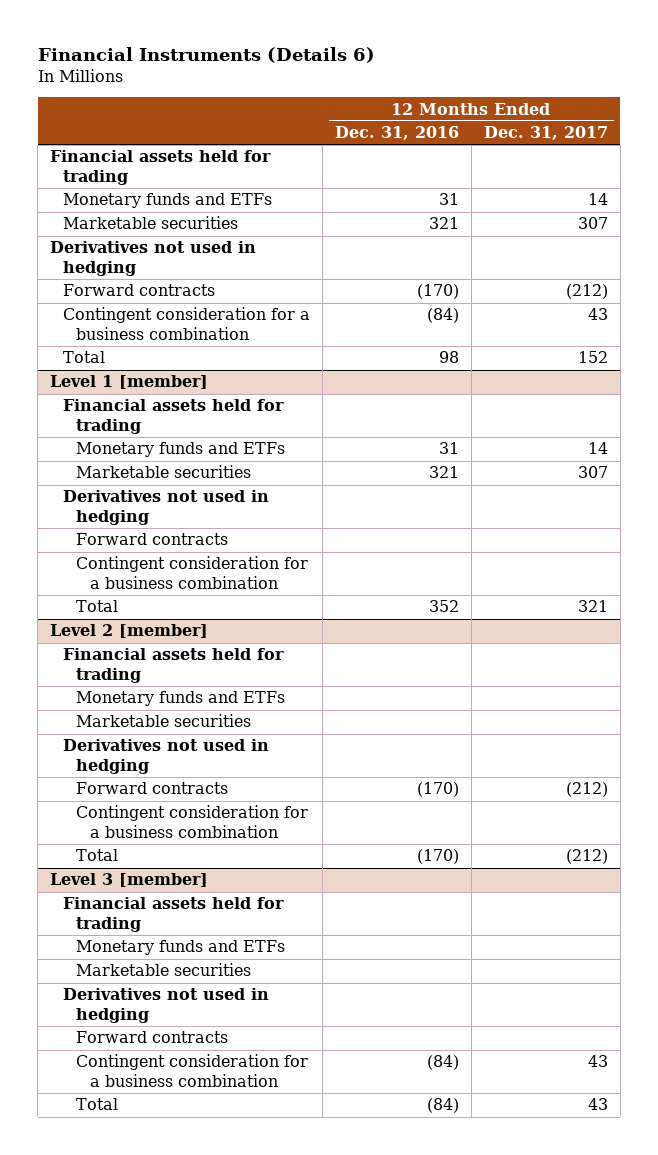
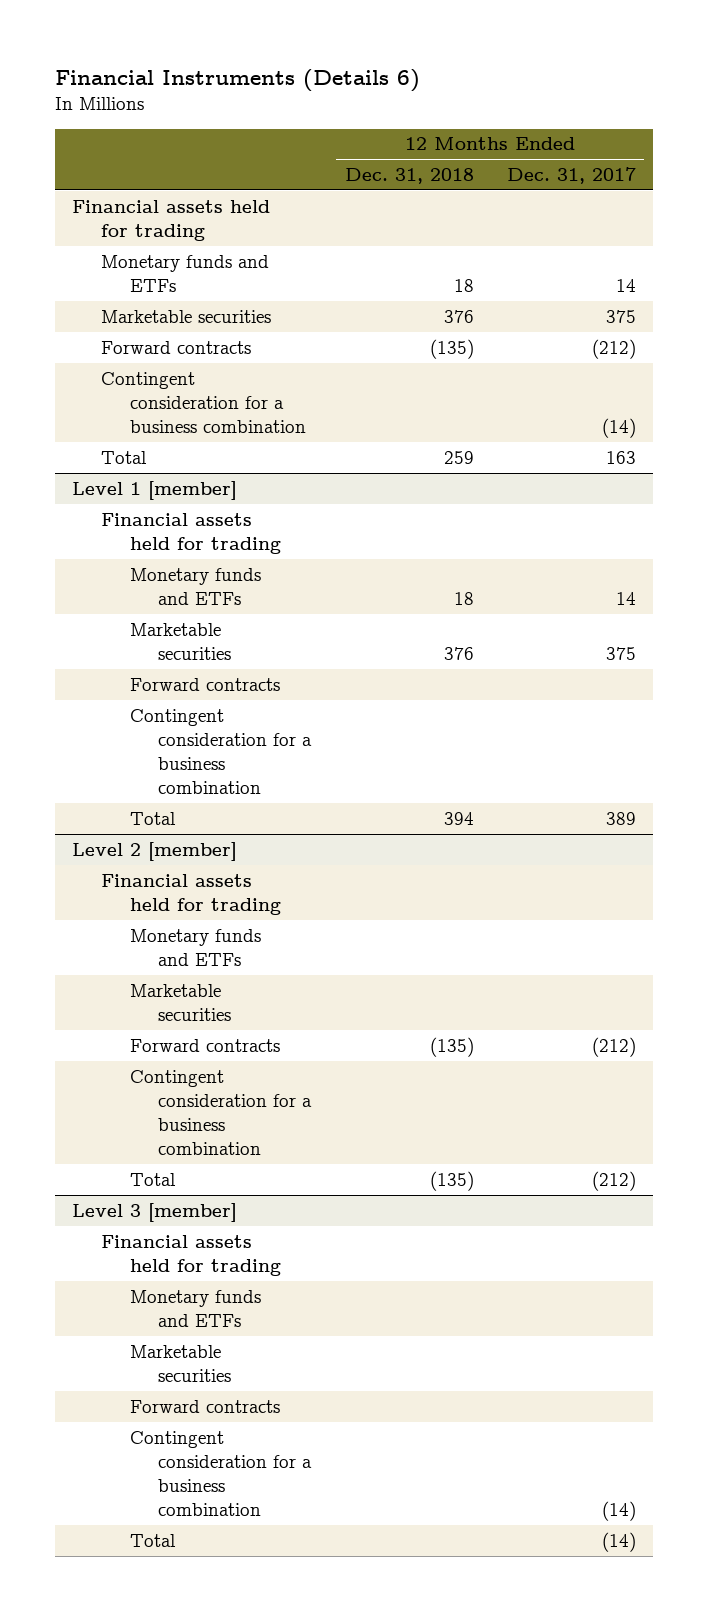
- | 12 Months Ended Dec. 31, 2016 | 12 Months Ended Dec. 31, 2017
+ | 12 Months Ended Dec. 31, 2018 | 12 Months Ended Dec. 31, 2017
- Marketable securities | 321 | 307
- Derivatives not used in hedging
+ Marketable securities | 376 | 375
- Contingent consideration for a business combination | (84) | 43
- Total | 98 | 152
+ Contingent consideration for a business combination | | (14)
+ Total | 259 | 163
@ Level 1 [member]
- Marketable securities | 321 | 307
- Derivatives not used in hedging
+ Marketable securities | 376 | 375
- Total | 352 | 321
+ Total | 394 | 389
@ Level 2 [member]
- Derivatives not used in hedging
@ Level 3 [member]
- Derivatives not used in hedging
- Contingent consideration for a business combination | (84) | 43
- Total | (84) | 43
+ Contingent consideration for a business combination | | (14)
+ Total | | (14)

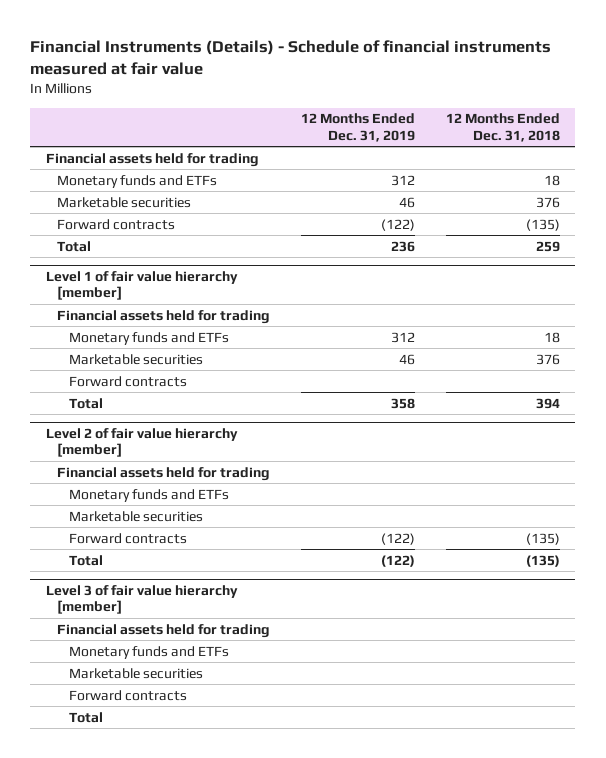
- Financial Instruments (Details 6)
+ Financial Instruments (Details) - Schedule of financial instruments measured at fair value
- | 12 Months Ended Dec. 31, 2018 | 12 Months Ended Dec. 31, 2017
+ | 12 Months Ended Dec. 31, 2019 | 12 Months Ended Dec. 31, 2018
- Contingent consideration for a business combination | | (14)
- Level 1 [member]
+ Level 1 of fair value hierarchy [member]
- Contingent consideration for a business combination
- Level 2 [member]
+ Level 2 of fair value hierarchy [member]
- Contingent consideration for a business combination
- Level 3 [member]
+ Level 3 of fair value hierarchy [member]
- Contingent consideration for a business combination | | (14)

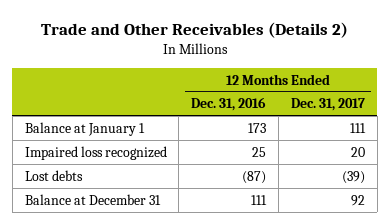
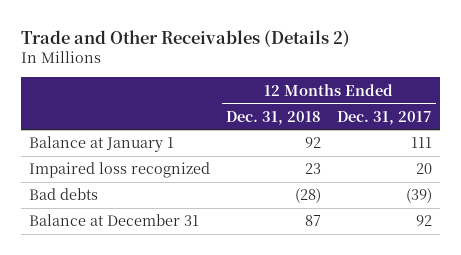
- | 12 Months Ended Dec. 31, 2016 | 12 Months Ended Dec. 31, 2017
+ | 12 Months Ended Dec. 31, 2018 | 12 Months Ended Dec. 31, 2017
- Lost debts | (87) | (39)
+ Bad debts | (28) | (39)

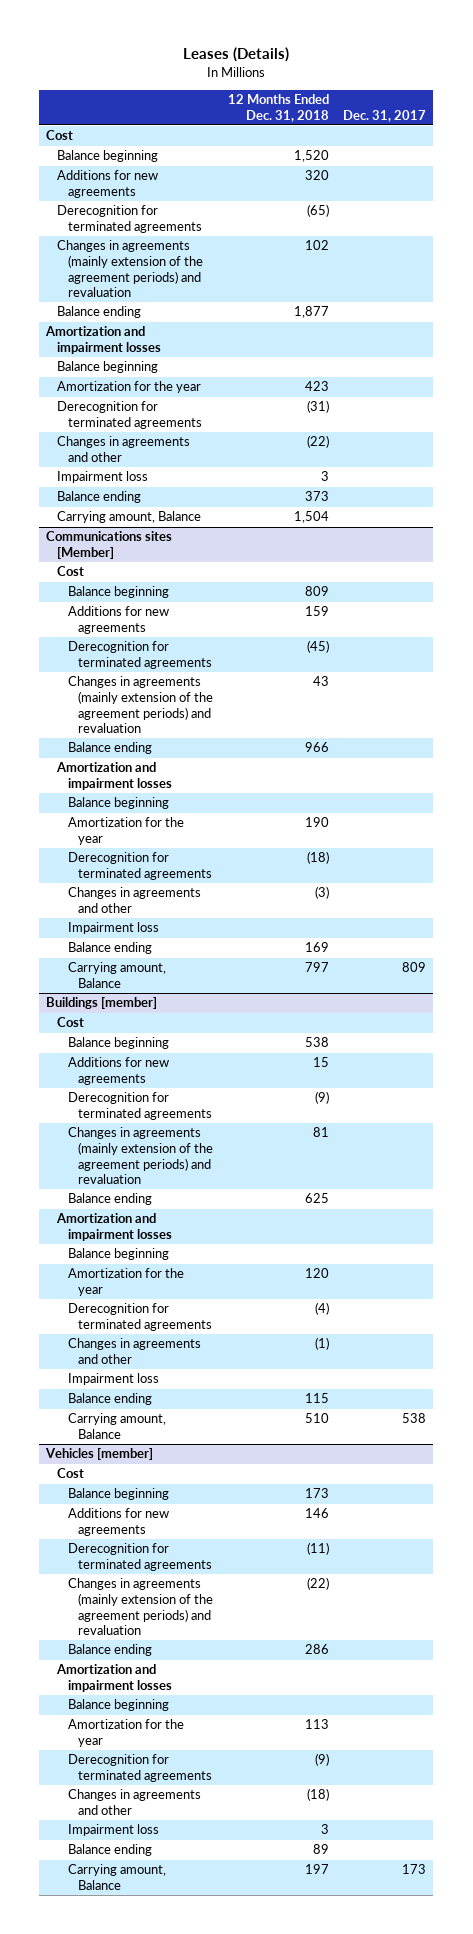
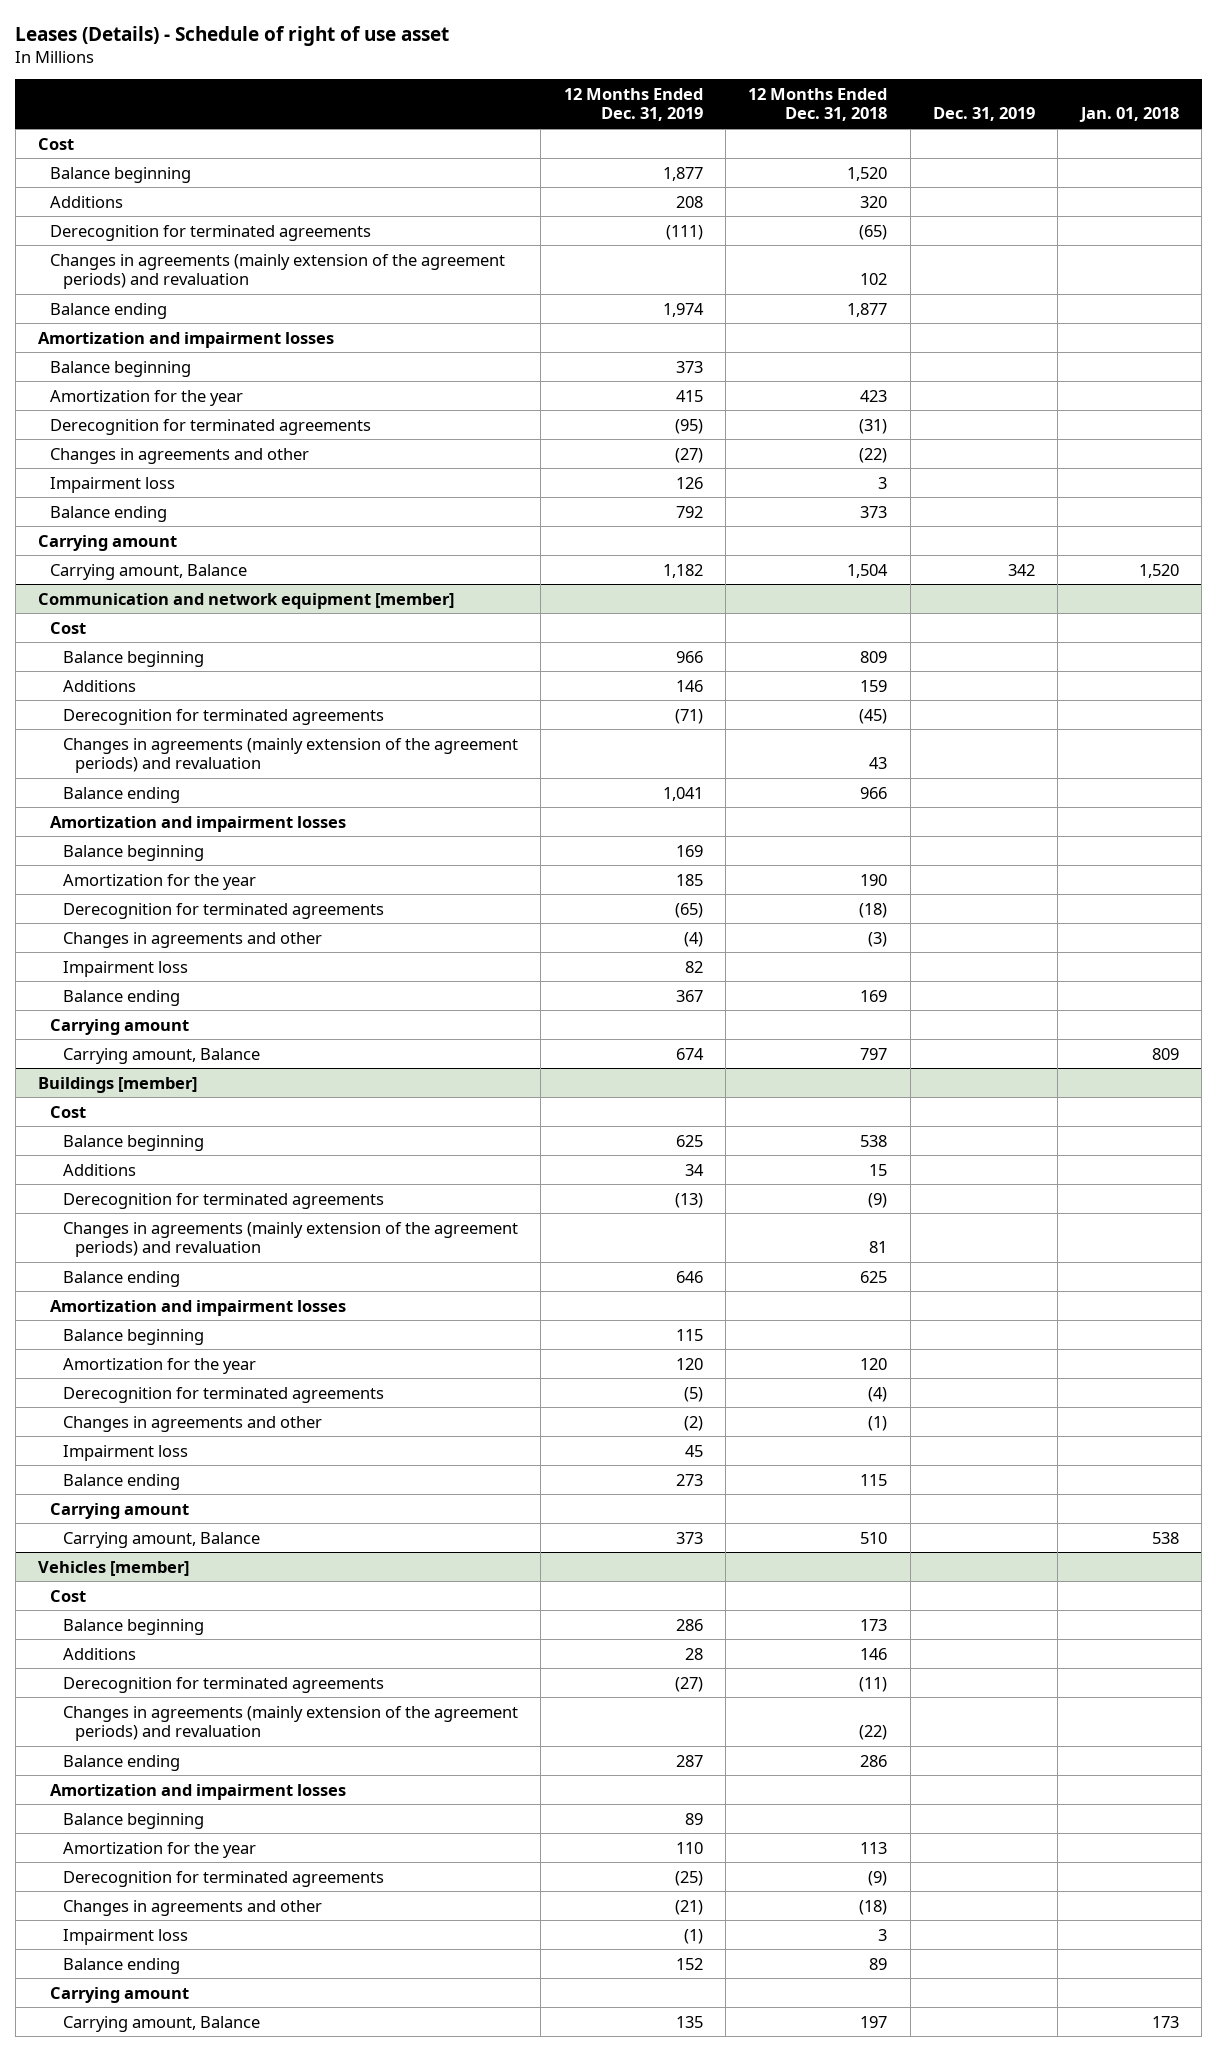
- Leases (Details)
+ Leases (Details) - Schedule of right of use asset
- | 12 Months Ended Dec. 31, 2018 | Dec. 31, 2017
+ | 12 Months Ended Dec. 31, 2019 | 12 Months Ended Dec. 31, 2018 | Dec. 31, 2019 | Jan. 01, 2018
- Additions for new agreements | 320 |
+ Additions | 208 | 320 | |
+ Carrying amount
- Communications sites [Member]
+ Communication and network equipment [member]
- Additions for new agreements | 159 |
+ Additions | 146 | 159 | |
+ Carrying amount
@ Buildings [member]
- Additions for new agreements | 15 |
+ Additions | 34 | 15 | |
+ Carrying amount
@ Vehicles [member]
- Additions for new agreements | 146 |
+ Additions | 28 | 146 | |
+ Carrying amount

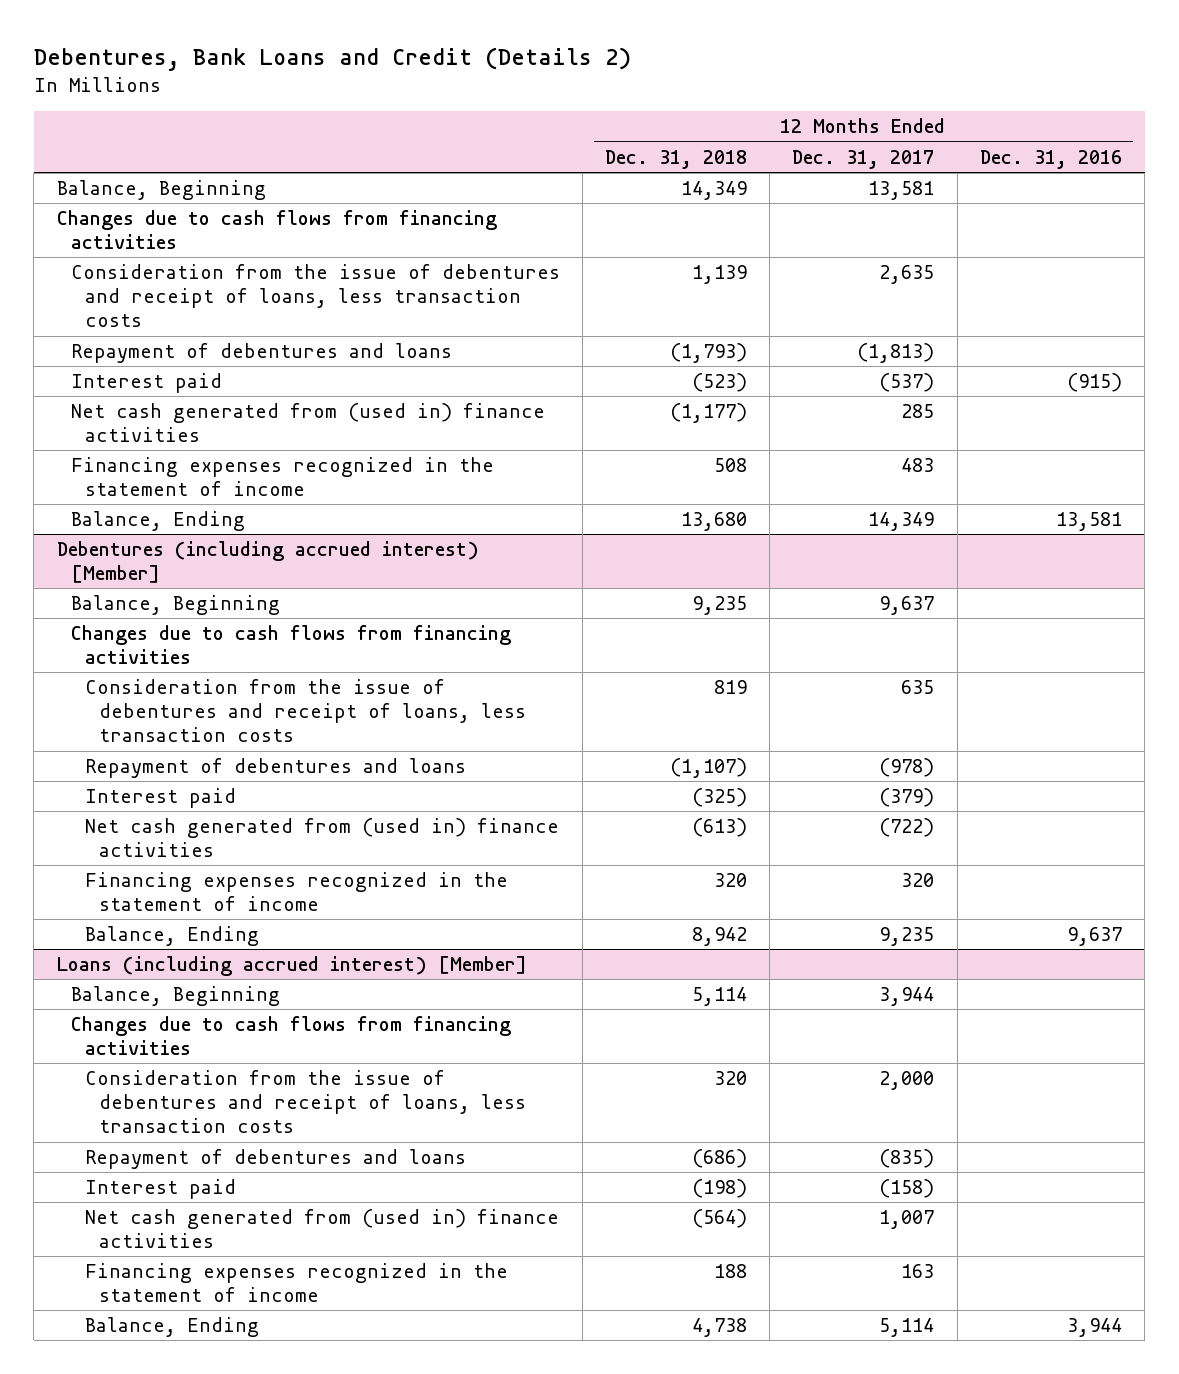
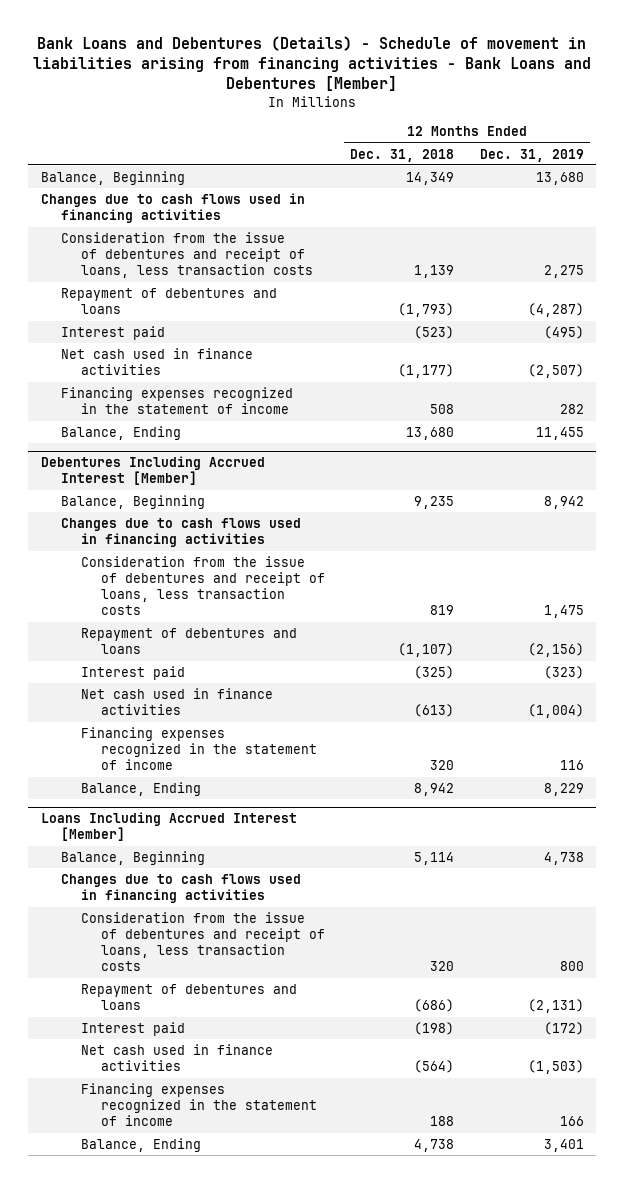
- Debentures, Bank Loans and Credit (Details 2)
+ Bank Loans and Debentures (Details) - Schedule of movement in liabilities arising from financing activities - Bank Loans and Debentures [Member]
- | 12 Months Ended Dec. 31, 2018 | 12 Months Ended Dec. 31, 2017 | 12 Months Ended Dec. 31, 2016
+ | 12 Months Ended Dec. 31, 2018 | 12 Months Ended Dec. 31, 2019
- Changes due to cash flows from financing activities
+ Changes due to cash flows used in financing activities
- Net cash generated from (used in) finance activities | (1,177) | 285 |
+ Net cash used in finance activities | (1,177) | (2,507)
- Debentures (including accrued interest) [Member]
+ Debentures Including Accrued Interest [Member]
- Changes due to cash flows from financing activities
+ Changes due to cash flows used in financing activities
- Net cash generated from (used in) finance activities | (613) | (722) |
+ Net cash used in finance activities | (613) | (1,004)
- Loans (including accrued interest) [Member]
+ Loans Including Accrued Interest [Member]
- Changes due to cash flows from financing activities
+ Changes due to cash flows used in financing activities
- Net cash generated from (used in) finance activities | (564) | 1,007 |
+ Net cash used in finance activities | (564) | (1,503)

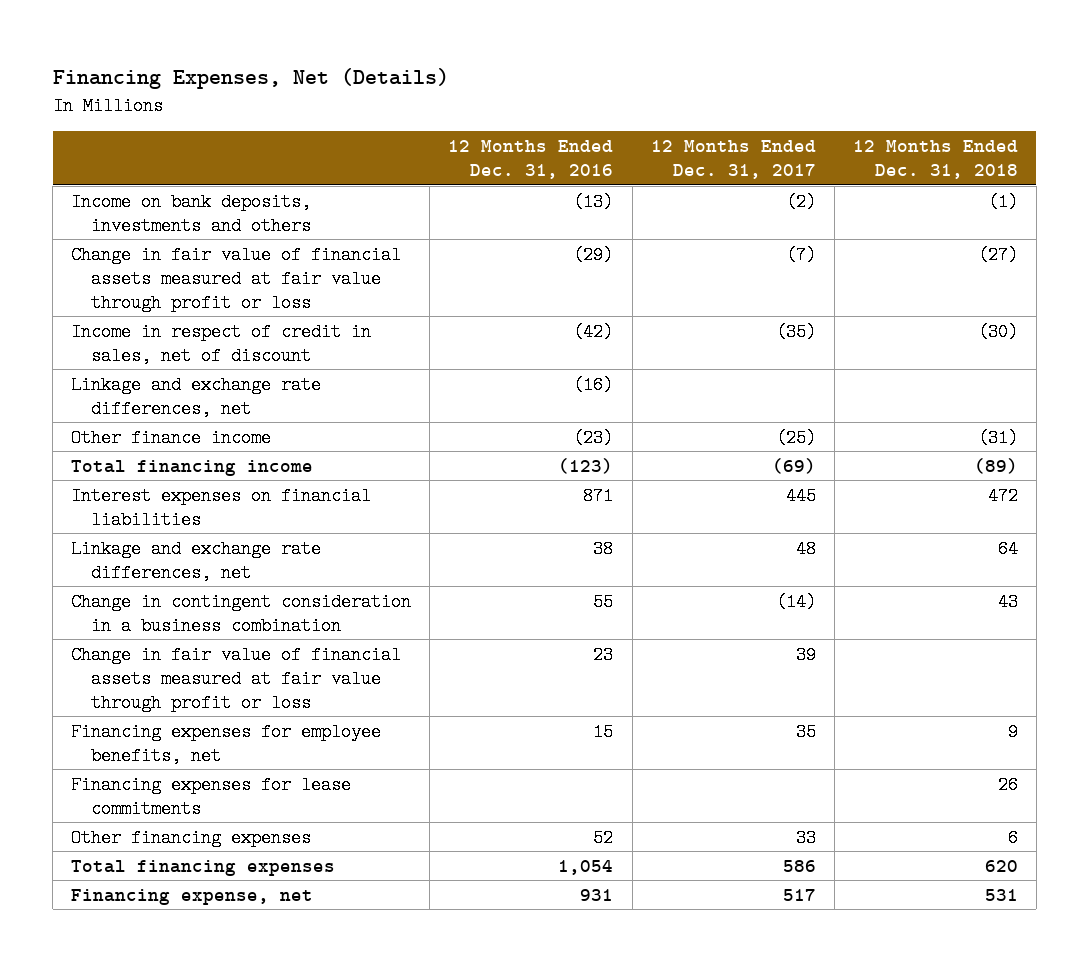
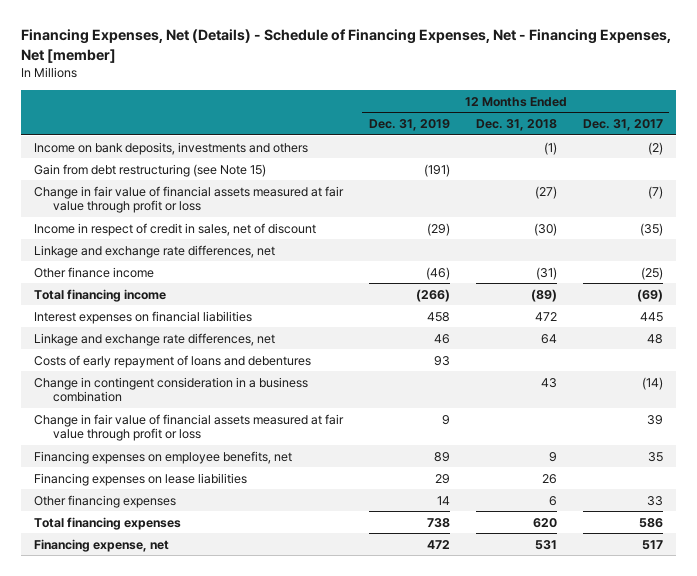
- Financing Expenses, Net (Details)
+ Financing Expenses, Net (Details) - Schedule of Financing Expenses, Net - Financing Expenses, Net [member]
- | 12 Months Ended Dec. 31, 2016 | 12 Months Ended Dec. 31, 2017 | 12 Months Ended Dec. 31, 2018
+ | 12 Months Ended Dec. 31, 2019 | 12 Months Ended Dec. 31, 2018 | 12 Months Ended Dec. 31, 2017
+ Gain from debt restructuring (see Note 15) | (191) | |
+ Costs of early repayment of loans and debentures | 93 | |
- Financing expenses for employee benefits, net | 15 | 35 | 9
- Financing expenses for lease commitments | | | 26
+ Financing expenses on employee benefits, net | 89 | 9 | 35
+ Financing expenses on lease liabilities | 29 | 26 |

